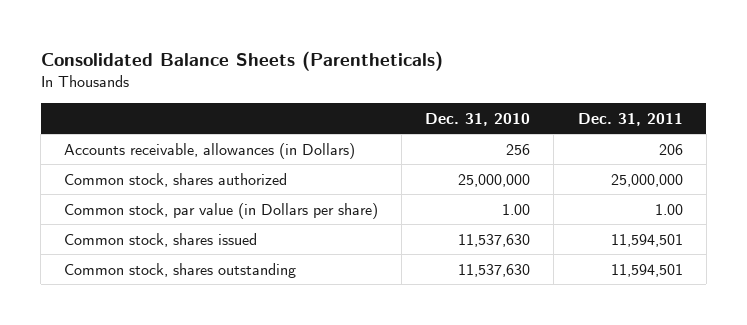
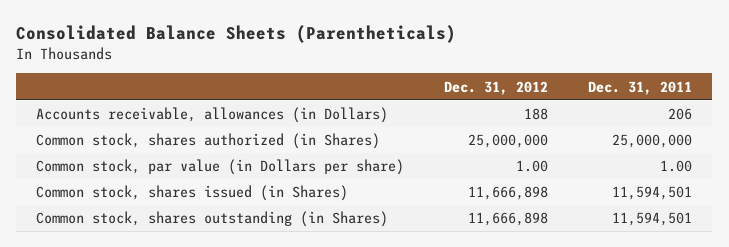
- | Dec. 31, 2010 | Dec. 31, 2011
+ | Dec. 31, 2012 | Dec. 31, 2011
- Common stock, shares authorized | 25,000,000 | 25,000,000
+ Common stock, shares authorized (in Shares) | 25,000,000 | 25,000,000
- Common stock, shares issued | 11,537,630 | 11,594,501
- Common stock, shares outstanding | 11,537,630 | 11,594,501
+ Common stock, shares issued (in Shares) | 11,666,898 | 11,594,501
+ Common stock, shares outstanding (in Shares) | 11,666,898 | 11,594,501

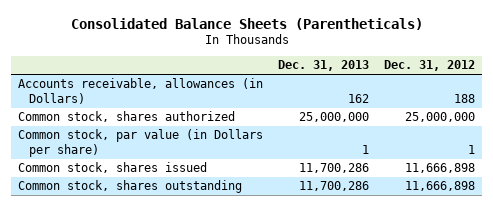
- | Dec. 31, 2012 | Dec. 31, 2011
+ | Dec. 31, 2013 | Dec. 31, 2012
- Common stock, shares authorized (in Shares) | 25,000,000 | 25,000,000
- Common stock, par value (in Dollars per share) | 1.00 | 1.00
- Common stock, shares issued (in Shares) | 11,666,898 | 11,594,501
- Common stock, shares outstanding (in Shares) | 11,666,898 | 11,594,501
+ Common stock, shares authorized | 25,000,000 | 25,000,000
+ Common stock, par value (in Dollars per share) | 1 | 1
+ Common stock, shares issued | 11,700,286 | 11,666,898
+ Common stock, shares outstanding | 11,700,286 | 11,666,898

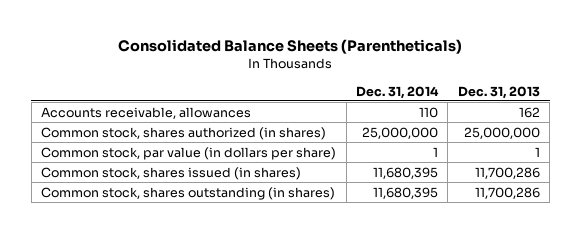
- | Dec. 31, 2013 | Dec. 31, 2012
+ | Dec. 31, 2014 | Dec. 31, 2013
- Accounts receivable, allowances (in Dollars) | 162 | 188
- Common stock, shares authorized | 25,000,000 | 25,000,000
- Common stock, par value (in Dollars per share) | 1 | 1
- Common stock, shares issued | 11,700,286 | 11,666,898
- Common stock, shares outstanding | 11,700,286 | 11,666,898
+ Accounts receivable, allowances | 110 | 162
+ Common stock, shares authorized (in shares) | 25,000,000 | 25,000,000
+ Common stock, par value (in dollars per share) | 1 | 1
+ Common stock, shares issued (in shares) | 11,680,395 | 11,700,286
+ Common stock, shares outstanding (in shares) | 11,680,395 | 11,700,286

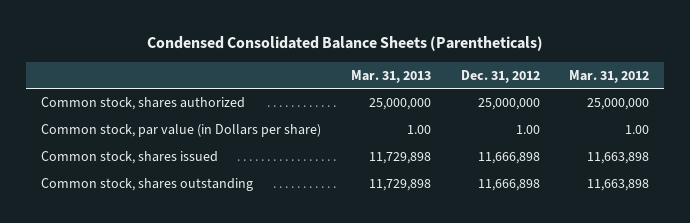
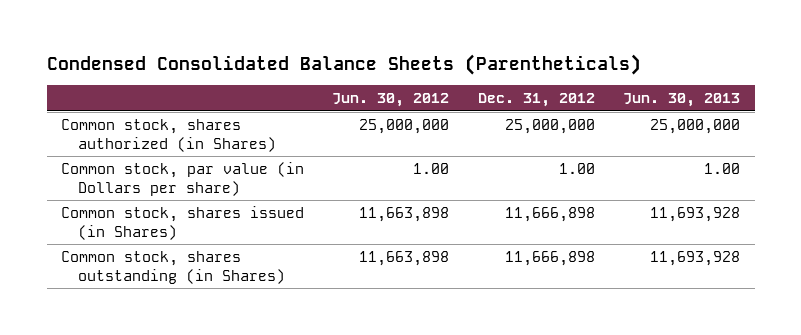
- | Mar. 31, 2013 | Dec. 31, 2012 | Mar. 31, 2012
+ | Jun. 30, 2012 | Dec. 31, 2012 | Jun. 30, 2013
- Common stock, shares authorized | 25,000,000 | 25,000,000 | 25,000,000
+ Common stock, shares authorized (in Shares) | 25,000,000 | 25,000,000 | 25,000,000
- Common stock, shares issued | 11,729,898 | 11,666,898 | 11,663,898
- Common stock, shares outstanding | 11,729,898 | 11,666,898 | 11,663,898
+ Common stock, shares issued (in Shares) | 11,663,898 | 11,666,898 | 11,693,928
+ Common stock, shares outstanding (in Shares) | 11,663,898 | 11,666,898 | 11,693,928

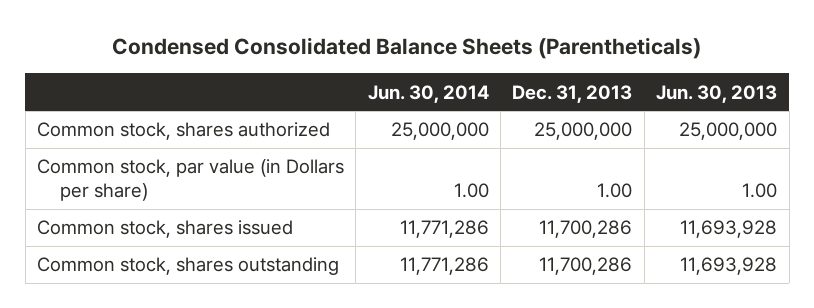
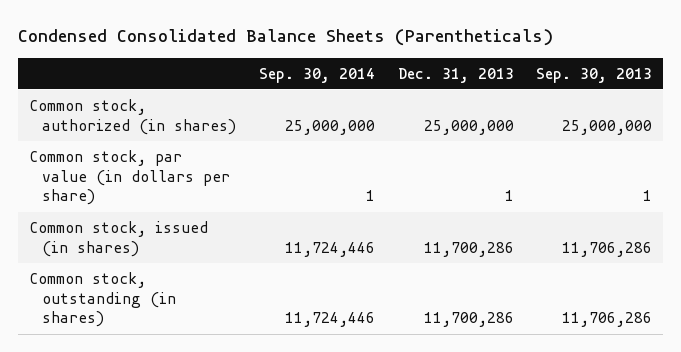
- | Jun. 30, 2014 | Dec. 31, 2013 | Jun. 30, 2013
+ | Sep. 30, 2014 | Dec. 31, 2013 | Sep. 30, 2013
- Common stock, shares authorized | 25,000,000 | 25,000,000 | 25,000,000
- Common stock, par value (in Dollars per share) | 1.00 | 1.00 | 1.00
- Common stock, shares issued | 11,771,286 | 11,700,286 | 11,693,928
- Common stock, shares outstanding | 11,771,286 | 11,700,286 | 11,693,928
+ Common stock, authorized (in shares) | 25,000,000 | 25,000,000 | 25,000,000
+ Common stock, par value (in dollars per share) | 1 | 1 | 1
+ Common stock, issued (in shares) | 11,724,446 | 11,700,286 | 11,706,286
+ Common stock, outstanding (in shares) | 11,724,446 | 11,700,286 | 11,706,286

